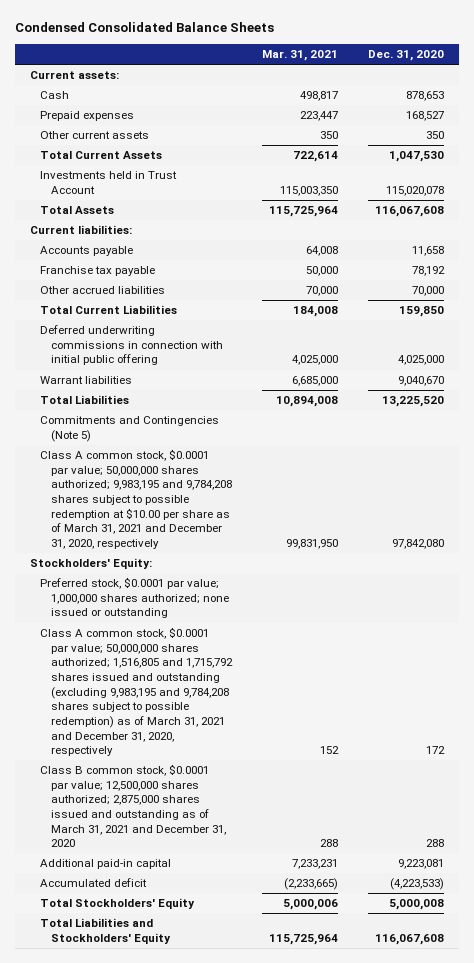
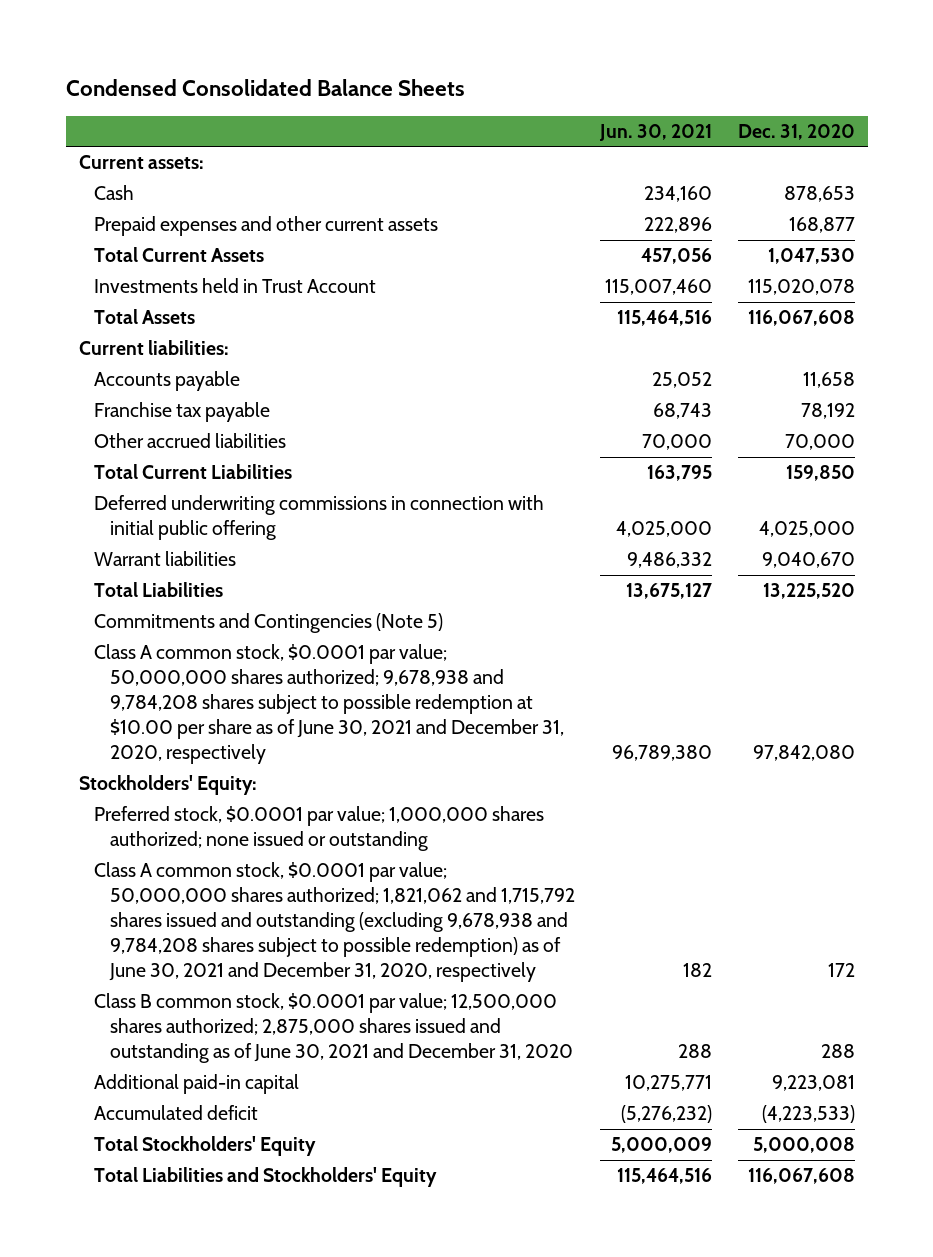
- | Mar. 31, 2021 | Dec. 31, 2020
+ | Jun. 30, 2021 | Dec. 31, 2020
- Prepaid expenses | 223,447 | 168,527
- Other current assets | 350 | 350
+ Prepaid expenses and other current assets | 222,896 | 168,877
- Class A common stock, $0.0001 par value; 50,000,000 shares authorized; 9,983,195 and 9,784,208 shares subject to possible redemption at $10.00 per share as of March 31, 2021 and December 31, 2020, respectively | 99,831,950 | 97,842,080
+ Class A common stock, $0.0001 par value; 50,000,000 shares authorized; 9,678,938 and 9,784,208 shares subject to possible redemption at $10.00 per share as of June 30, 2021 and December 31, 2020, respectively | 96,789,380 | 97,842,080
- Class A common stock, $0.0001 par value; 50,000,000 shares authorized; 1,516,805 and 1,715,792 shares issued and outstanding (excluding 9,983,195 and 9,784,208 shares subject to possible redemption) as of March 31, 2021 and December 31, 2020, respectively | 152 | 172
- Class B common stock, $0.0001 par value; 12,500,000 shares authorized; 2,875,000 shares issued and outstanding as of March 31, 2021 and December 31, 2020 | 288 | 288
+ Class A common stock, $0.0001 par value; 50,000,000 shares authorized; 1,821,062 and 1,715,792 shares issued and outstanding (excluding 9,678,938 and 9,784,208 shares subject to possible redemption) as of June 30, 2021 and December 31, 2020, respectively | 182 | 172
+ Class B common stock, $0.0001 par value; 12,500,000 shares authorized; 2,875,000 shares issued and outstanding as of June 30, 2021 and December 31, 2020 | 288 | 288

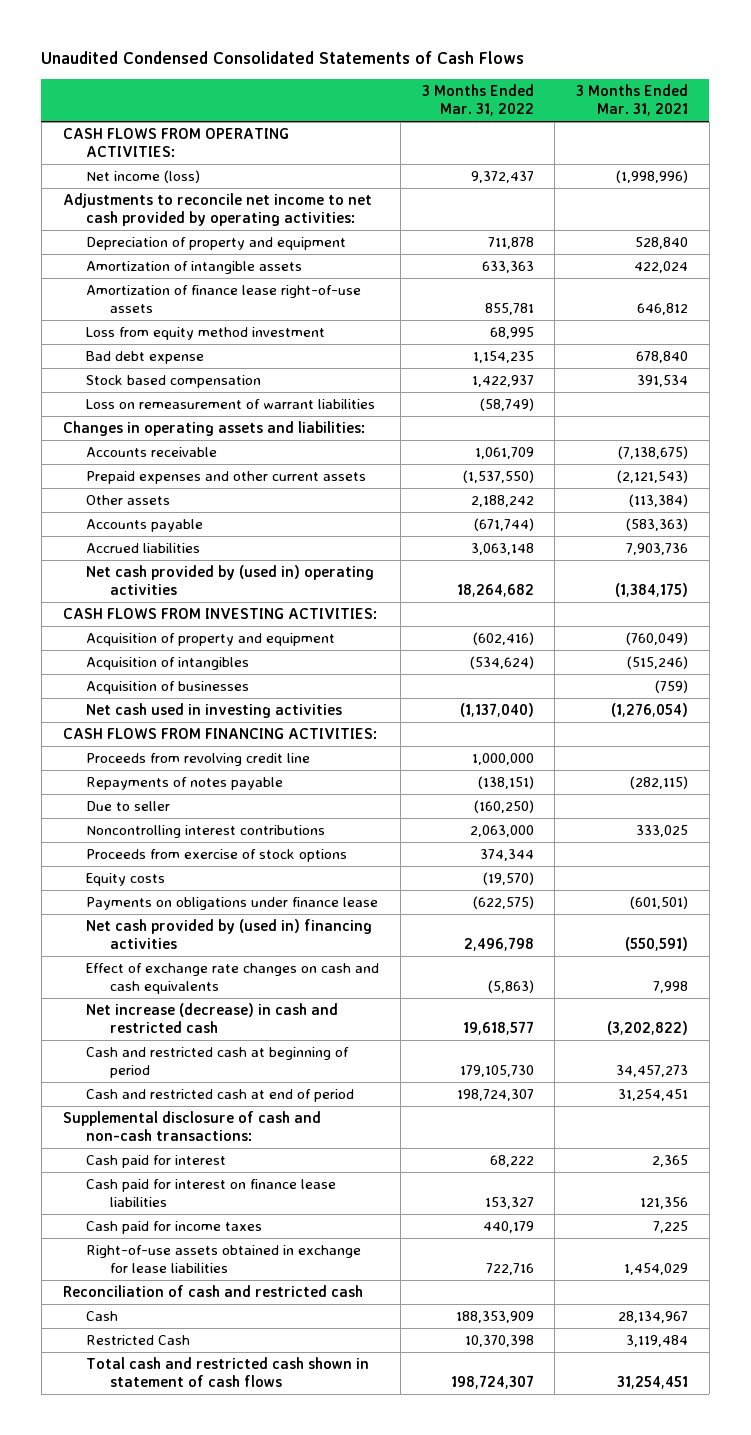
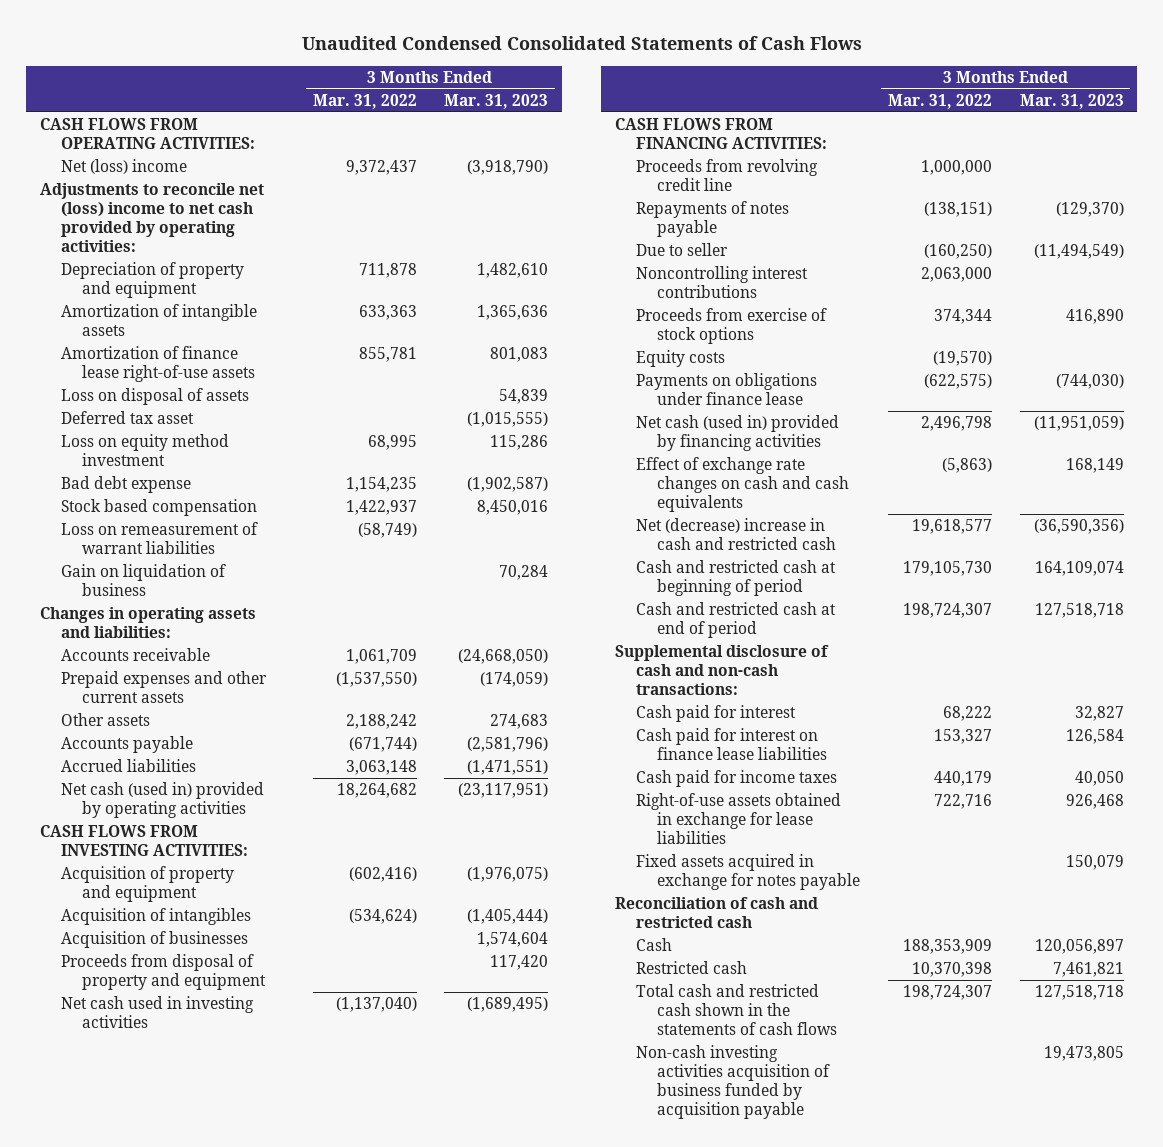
- | 3 Months Ended Mar. 31, 2022 | 3 Months Ended Mar. 31, 2021
+ | 3 Months Ended Mar. 31, 2022 | 3 Months Ended Mar. 31, 2023
- Net income (loss) | 9,372,437 | (1,998,996)
- Adjustments to reconcile net income to net cash provided by operating activities:
+ Net (loss) income | 9,372,437 | (3,918,790)
+ Adjustments to reconcile net (loss) income to net cash provided by operating activities:
- Loss from equity method investment | 68,995 |
+ Loss on disposal of assets | | 54,839
+ Deferred tax asset | | (1,015,555)
+ Loss on equity method investment | 68,995 | 115,286
+ Gain on liquidation of business | | 70,284
- Net cash provided by (used in) operating activities | 18,264,682 | (1,384,175)
+ Net cash (used in) provided by operating activities | 18,264,682 | (23,117,951)
+ Proceeds from disposal of property and equipment | | 117,420
- Net cash provided by (used in) financing activities | 2,496,798 | (550,591)
+ Net cash (used in) provided by financing activities | 2,496,798 | (11,951,059)
- Net increase (decrease) in cash and restricted cash | 19,618,577 | (3,202,822)
+ Net (decrease) increase in cash and restricted cash | 19,618,577 | (36,590,356)
+ Fixed assets acquired in exchange for notes payable | | 150,079
- Restricted Cash | 10,370,398 | 3,119,484
- Total cash and restricted cash shown in statement of cash flows | 198,724,307 | 31,254,451
+ Restricted cash | 10,370,398 | 7,461,821
+ Total cash and restricted cash shown in the statements of cash flows | 198,724,307 | 127,518,718
+ Non-cash investing activities acquisition of business funded by acquisition payable | | 19,473,805

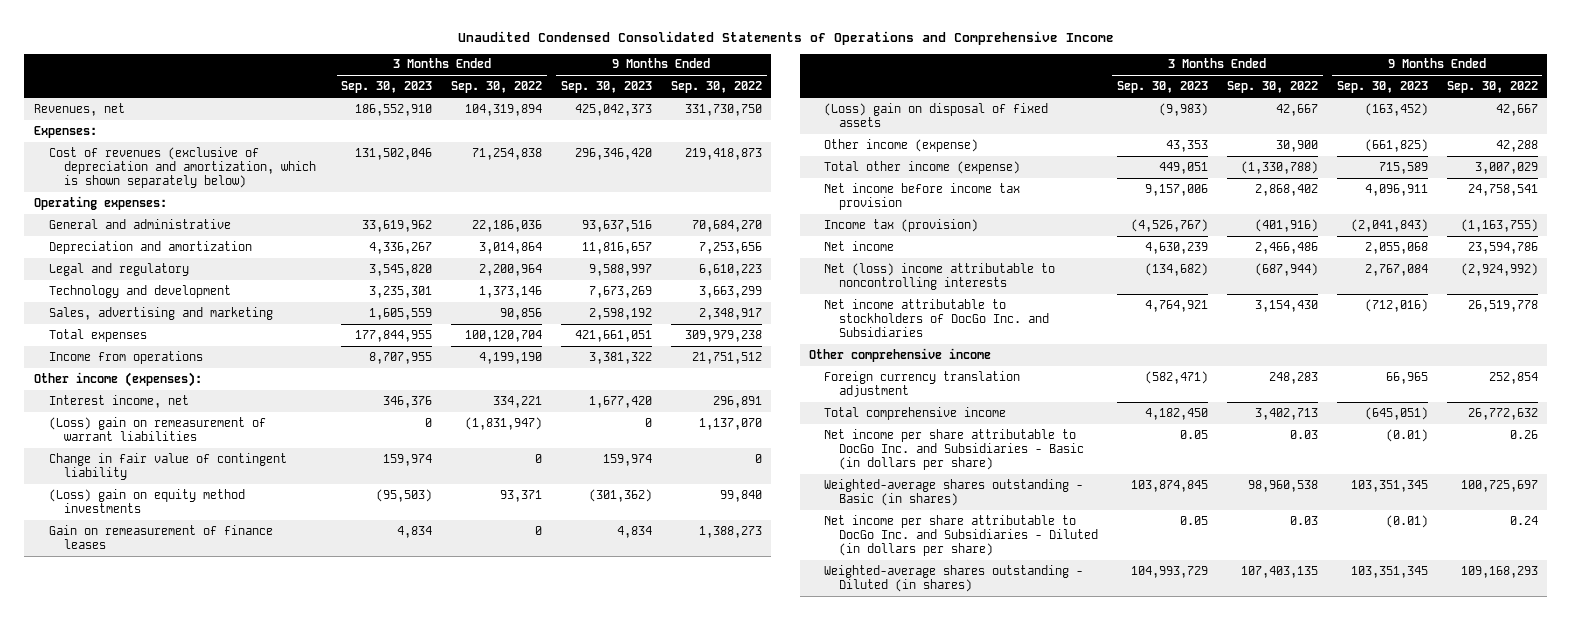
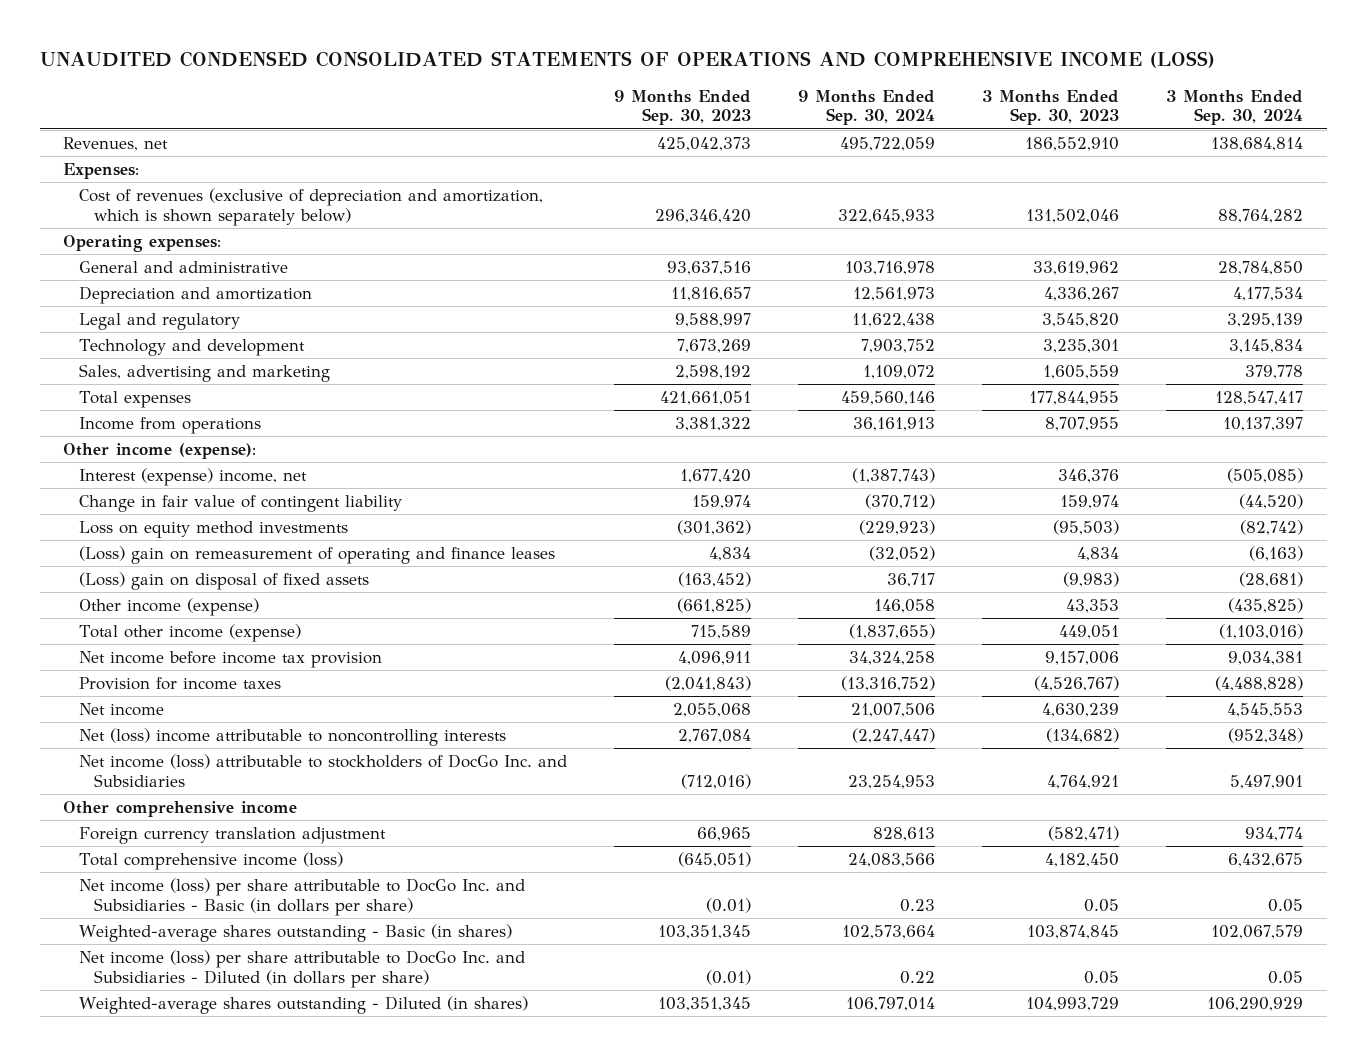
- Unaudited Condensed Consolidated Statements of Operations and Comprehensive Income
+ UNAUDITED CONDENSED CONSOLIDATED STATEMENTS OF OPERATIONS AND COMPREHENSIVE INCOME (LOSS)
- | 3 Months Ended Sep. 30, 2023 | 3 Months Ended Sep. 30, 2022 | 9 Months Ended Sep. 30, 2023 | 9 Months Ended Sep. 30, 2022
+ | 9 Months Ended Sep. 30, 2023 | 9 Months Ended Sep. 30, 2024 | 3 Months Ended Sep. 30, 2023 | 3 Months Ended Sep. 30, 2024
- Other income (expenses):
- Interest income, net | 346,376 | 334,221 | 1,677,420 | 296,891
- (Loss) gain on remeasurement of warrant liabilities | 0 | (1,831,947) | 0 | 1,137,070
+ Other income (expense):
+ Interest (expense) income, net | 1,677,420 | (1,387,743) | 346,376 | (505,085)
- (Loss) gain on equity method investments | (95,503) | 93,371 | (301,362) | 99,840
- Gain on remeasurement of finance leases | 4,834 | 0 | 4,834 | 1,388,273
+ Loss on equity method investments | (301,362) | (229,923) | (95,503) | (82,742)
+ (Loss) gain on remeasurement of operating and finance leases | 4,834 | (32,052) | 4,834 | (6,163)
- Income tax (provision) | (4,526,767) | (401,916) | (2,041,843) | (1,163,755)
+ Provision for income taxes | (2,041,843) | (13,316,752) | (4,526,767) | (4,488,828)
- Net income attributable to stockholders of DocGo Inc. and Subsidiaries | 4,764,921 | 3,154,430 | (712,016) | 26,519,778
+ Net income (loss) attributable to stockholders of DocGo Inc. and Subsidiaries | (712,016) | 23,254,953 | 4,764,921 | 5,497,901
- Total comprehensive income | 4,182,450 | 3,402,713 | (645,051) | 26,772,632
- Net income per share attributable to DocGo Inc. and Subsidiaries - Basic (in dollars per share) | 0.05 | 0.03 | (0.01) | 0.26
+ Total comprehensive income (loss) | (645,051) | 24,083,566 | 4,182,450 | 6,432,675
+ Net income (loss) per share attributable to DocGo Inc. and Subsidiaries - Basic (in dollars per share) | (0.01) | 0.23 | 0.05 | 0.05
- Net income per share attributable to DocGo Inc. and Subsidiaries - Diluted (in dollars per share) | 0.05 | 0.03 | (0.01) | 0.24
+ Net income (loss) per share attributable to DocGo Inc. and Subsidiaries - Diluted (in dollars per share) | (0.01) | 0.22 | 0.05 | 0.05

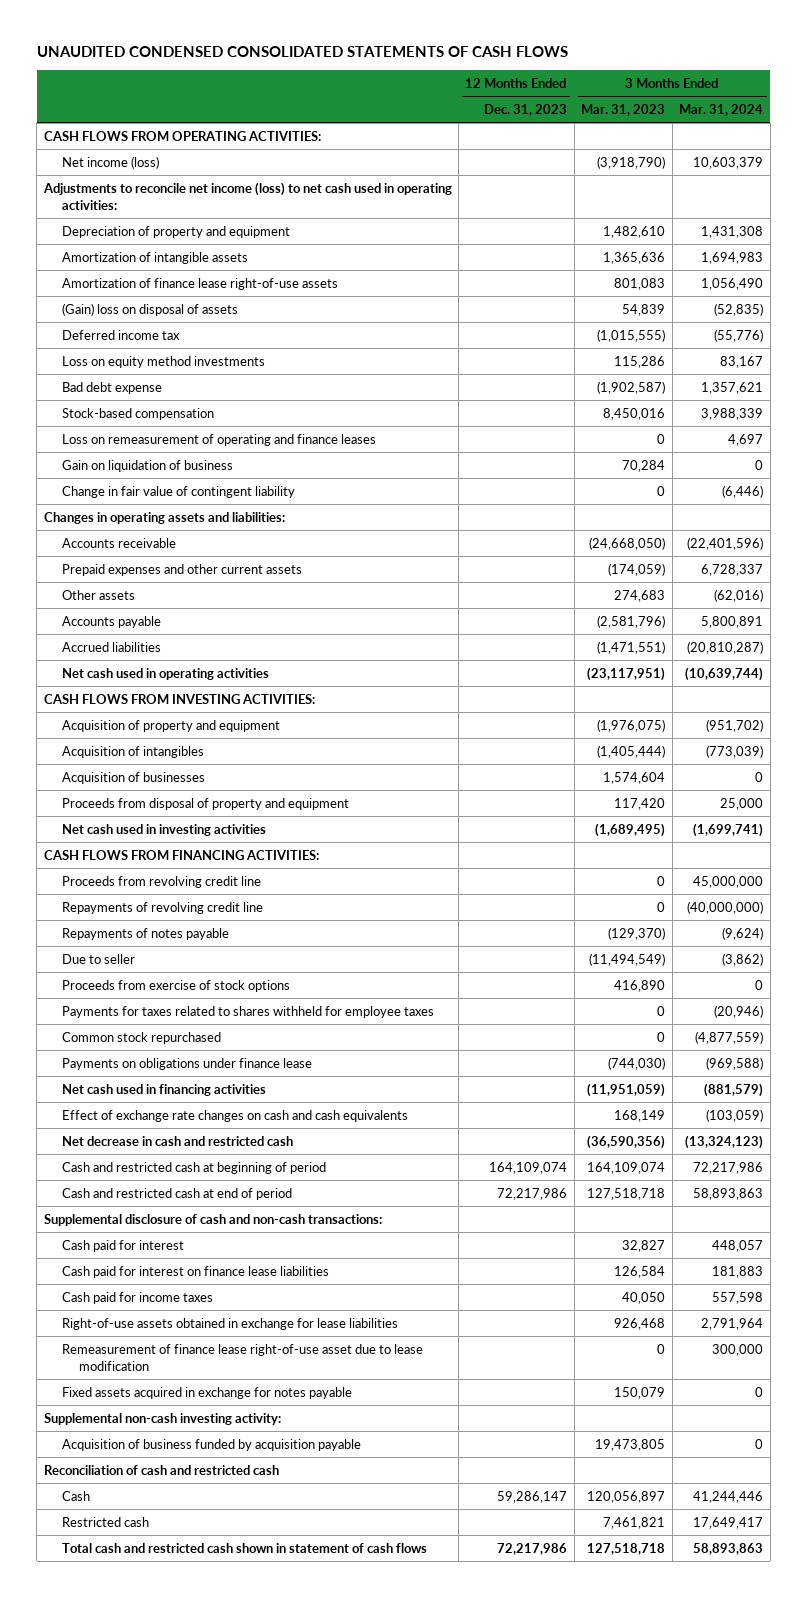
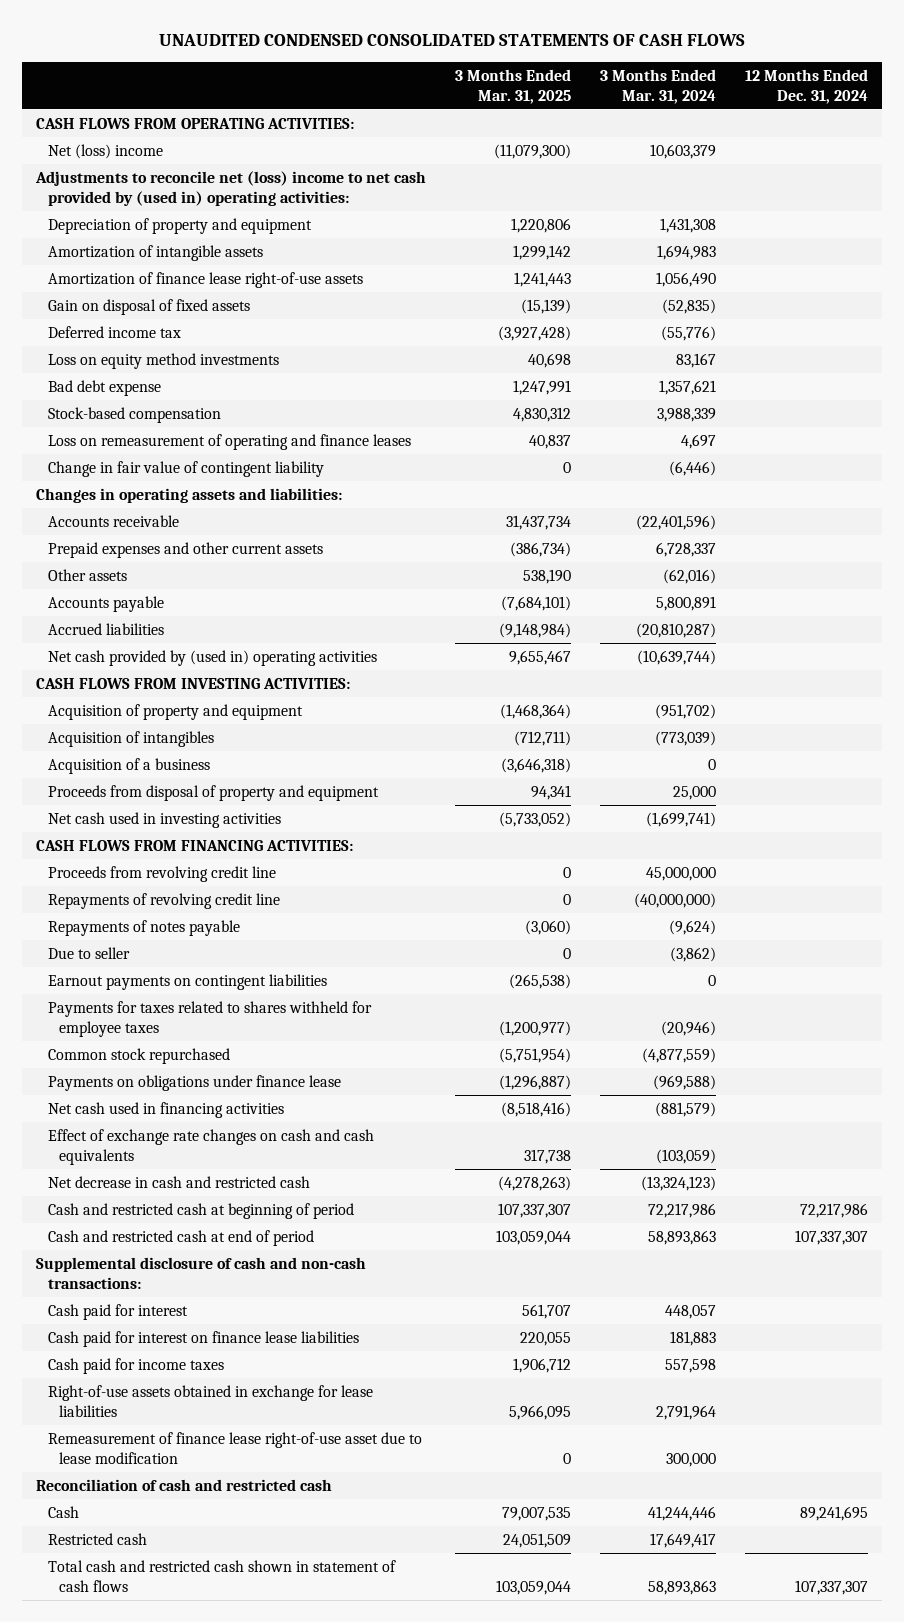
- | 12 Months Ended Dec. 31, 2023 | 3 Months Ended Mar. 31, 2023 | 3 Months Ended Mar. 31, 2024
+ | 3 Months Ended Mar. 31, 2025 | 3 Months Ended Mar. 31, 2024 | 12 Months Ended Dec. 31, 2024
- Net income (loss) | | (3,918,790) | 10,603,379
- Adjustments to reconcile net income (loss) to net cash used in operating activities:
+ Net (loss) income | (11,079,300) | 10,603,379 |
+ Adjustments to reconcile net (loss) income to net cash provided by (used in) operating activities:
- (Gain) loss on disposal of assets | | 54,839 | (52,835)
+ Gain on disposal of fixed assets | (15,139) | (52,835) |
- Gain on liquidation of business | | 70,284 | 0
- Net cash used in operating activities | | (23,117,951) | (10,639,744)
+ Net cash provided by (used in) operating activities | 9,655,467 | (10,639,744) |
- Acquisition of businesses | | 1,574,604 | 0
+ Acquisition of a business | (3,646,318) | 0 |
- Proceeds from exercise of stock options | | 416,890 | 0
+ Earnout payments on contingent liabilities | (265,538) | 0 |
- Fixed assets acquired in exchange for notes payable | | 150,079 | 0
- Supplemental non-cash investing activity:
- Acquisition of business funded by acquisition payable | | 19,473,805 | 0

